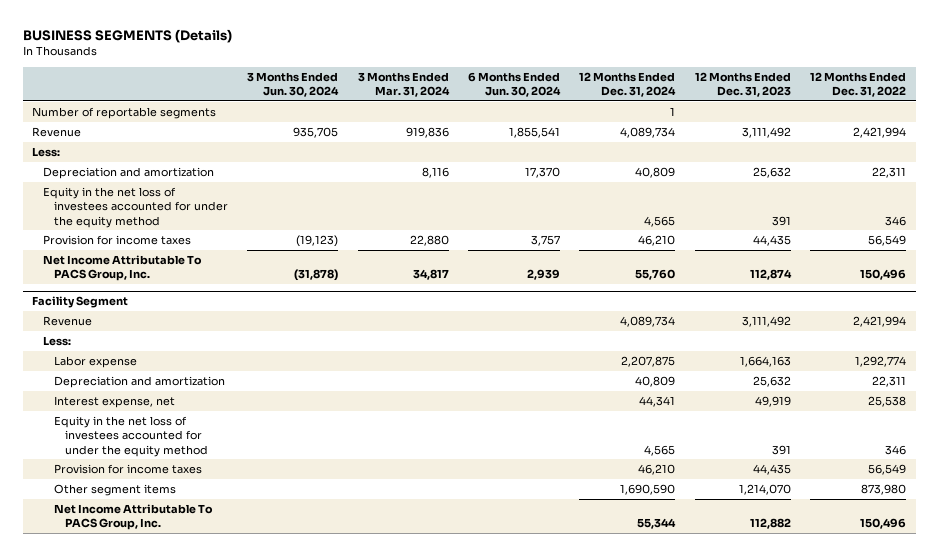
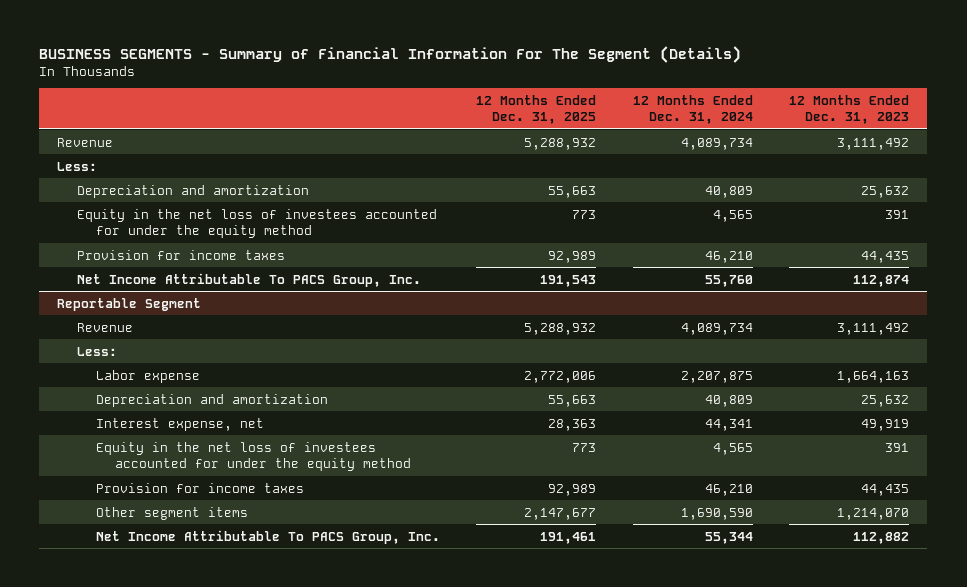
- BUSINESS SEGMENTS (Details)
+ BUSINESS SEGMENTS - Summary of Financial Information For The Segment (Details)
- | 3 Months Ended Jun. 30, 2024 | 3 Months Ended Mar. 31, 2024 | 6 Months Ended Jun. 30, 2024 | 12 Months Ended Dec. 31, 2024 | 12 Months Ended Dec. 31, 2023 | 12 Months Ended Dec. 31, 2022
+ | 12 Months Ended Dec. 31, 2025 | 12 Months Ended Dec. 31, 2024 | 12 Months Ended Dec. 31, 2023
- Number of reportable segments | | | | 1 | |
- Facility Segment
+ Reportable Segment

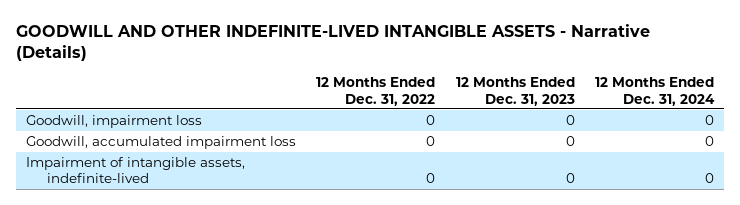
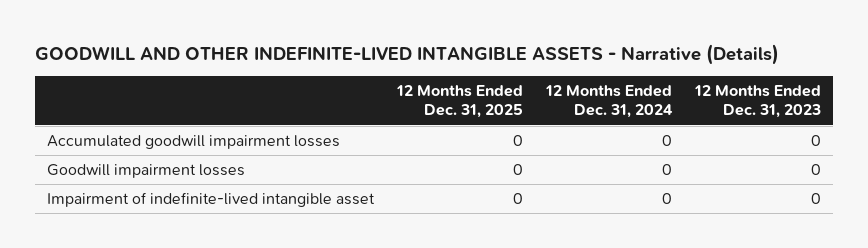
- | 12 Months Ended Dec. 31, 2022 | 12 Months Ended Dec. 31, 2023 | 12 Months Ended Dec. 31, 2024
+ | 12 Months Ended Dec. 31, 2025 | 12 Months Ended Dec. 31, 2024 | 12 Months Ended Dec. 31, 2023
- Goodwill, impairment loss | 0 | 0 | 0
- Goodwill, accumulated impairment loss | 0 | 0 | 0
- Impairment of intangible assets, indefinite-lived | 0 | 0 | 0
+ Accumulated goodwill impairment losses | 0 | 0 | 0
+ Goodwill impairment losses | 0 | 0 | 0
+ Impairment of indefinite-lived intangible asset | 0 | 0 | 0

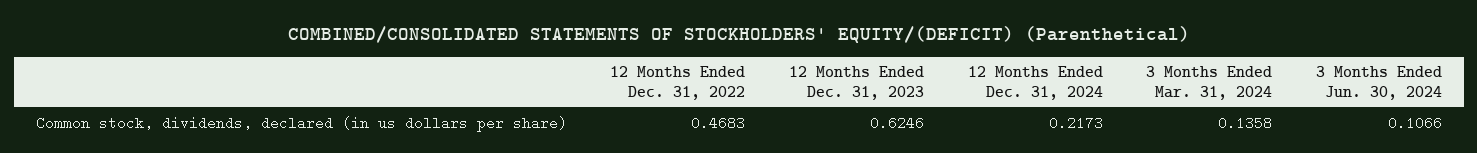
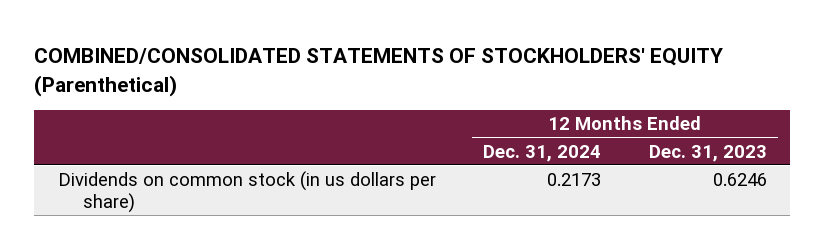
- COMBINED/CONSOLIDATED STATEMENTS OF STOCKHOLDERS' EQUITY/(DEFICIT) (Parenthetical)
+ COMBINED/CONSOLIDATED STATEMENTS OF STOCKHOLDERS' EQUITY (Parenthetical)
- | 12 Months Ended Dec. 31, 2022 | 12 Months Ended Dec. 31, 2023 | 12 Months Ended Dec. 31, 2024 | 3 Months Ended Mar. 31, 2024 | 3 Months Ended Jun. 30, 2024
+ | 12 Months Ended Dec. 31, 2024 | 12 Months Ended Dec. 31, 2023
- Common stock, dividends, declared (in us dollars per share) | 0.4683 | 0.6246 | 0.2173 | 0.1358 | 0.1066
+ Dividends on common stock (in us dollars per share) | 0.2173 | 0.6246

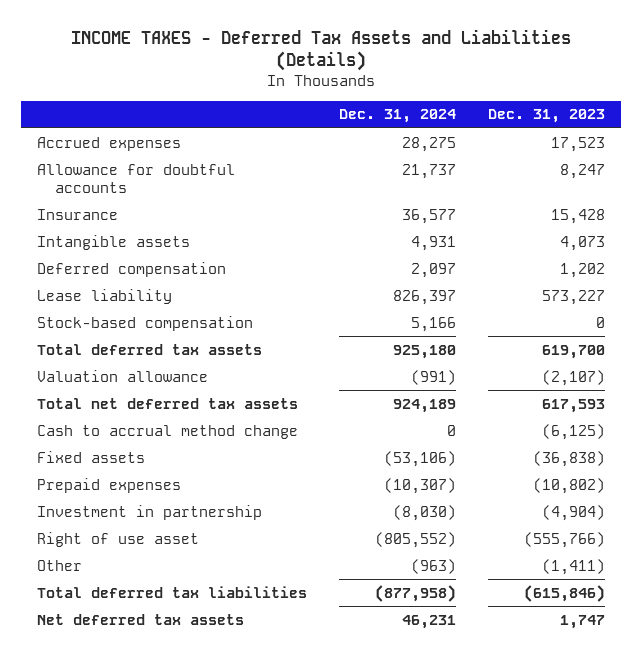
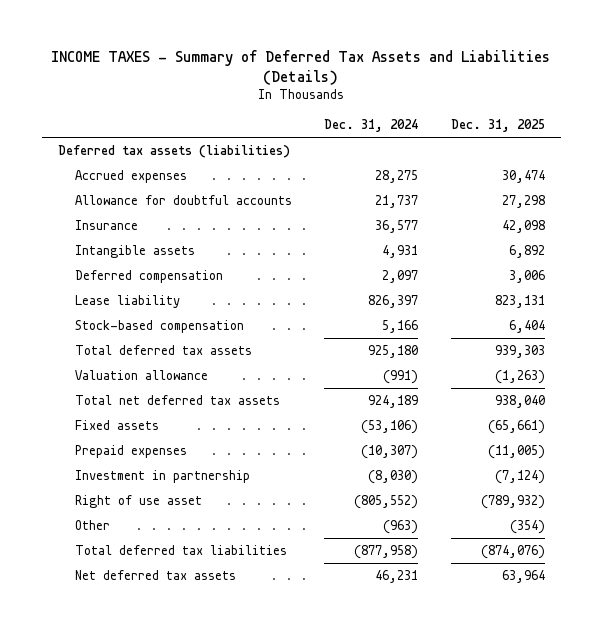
- INCOME TAXES - Deferred Tax Assets and Liabilities (Details)
+ INCOME TAXES - Summary of Deferred Tax Assets and Liabilities (Details)
- | Dec. 31, 2024 | Dec. 31, 2023
+ | Dec. 31, 2024 | Dec. 31, 2025
+ Deferred tax assets (liabilities)
- Cash to accrual method change | 0 | (6,125)

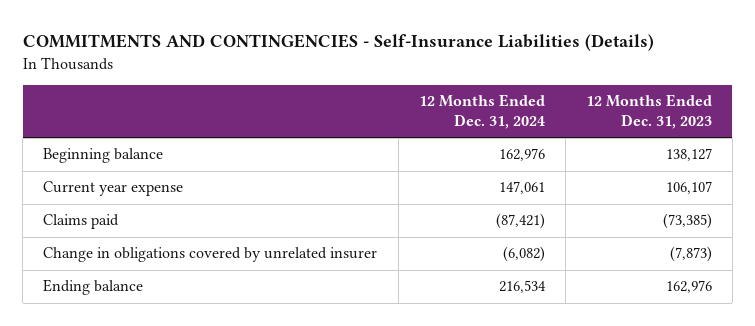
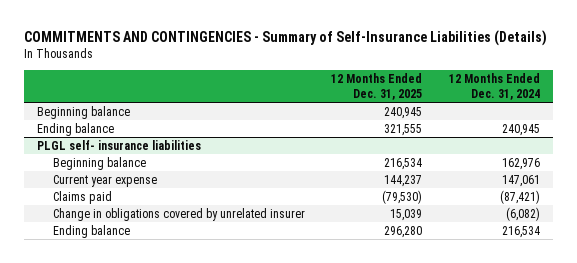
- COMMITMENTS AND CONTINGENCIES - Self-Insurance Liabilities (Details)
+ COMMITMENTS AND CONTINGENCIES - Summary of Self-Insurance Liabilities (Details)
- | 12 Months Ended Dec. 31, 2024 | 12 Months Ended Dec. 31, 2023
+ | 12 Months Ended Dec. 31, 2025 | 12 Months Ended Dec. 31, 2024
+ Beginning balance | 240,945 |
+ Ending balance | 321,555 | 240,945
+ PLGL self- insurance liabilities

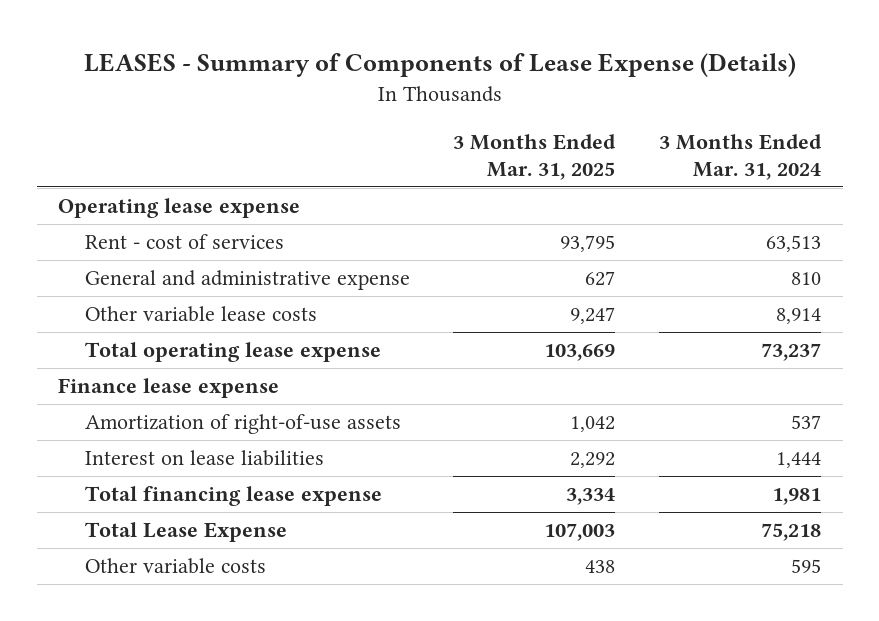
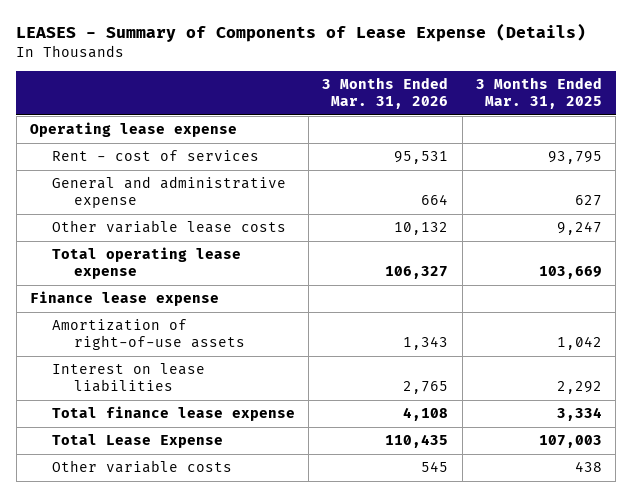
- | 3 Months Ended Mar. 31, 2025 | 3 Months Ended Mar. 31, 2024
+ | 3 Months Ended Mar. 31, 2026 | 3 Months Ended Mar. 31, 2025
- Total financing lease expense | 3,334 | 1,981
+ Total finance lease expense | 4,108 | 3,334

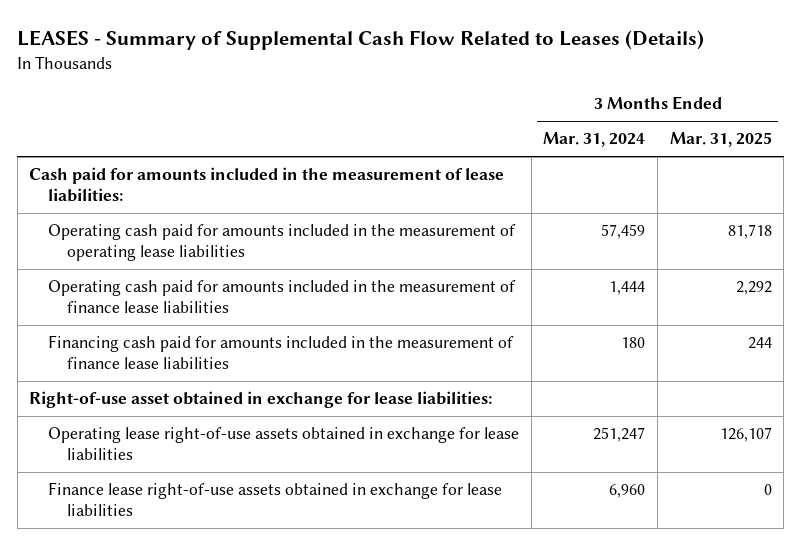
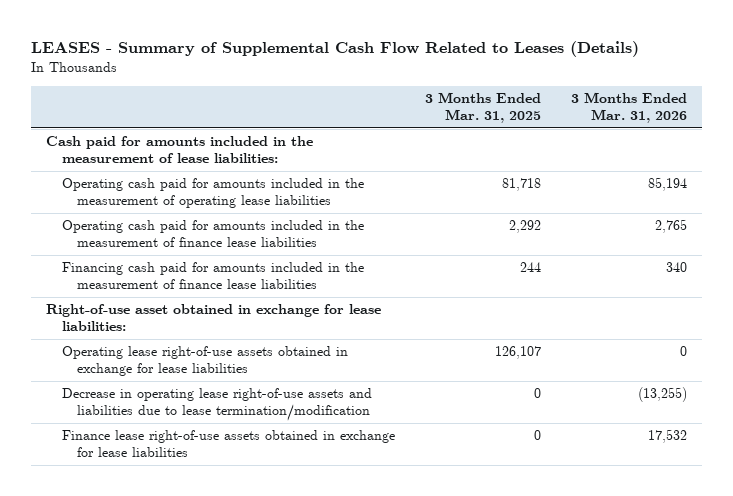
- | 3 Months Ended Mar. 31, 2024 | 3 Months Ended Mar. 31, 2025
+ | 3 Months Ended Mar. 31, 2025 | 3 Months Ended Mar. 31, 2026
+ Decrease in operating lease right-of-use assets and liabilities due to lease termination/modification | 0 | (13,255)

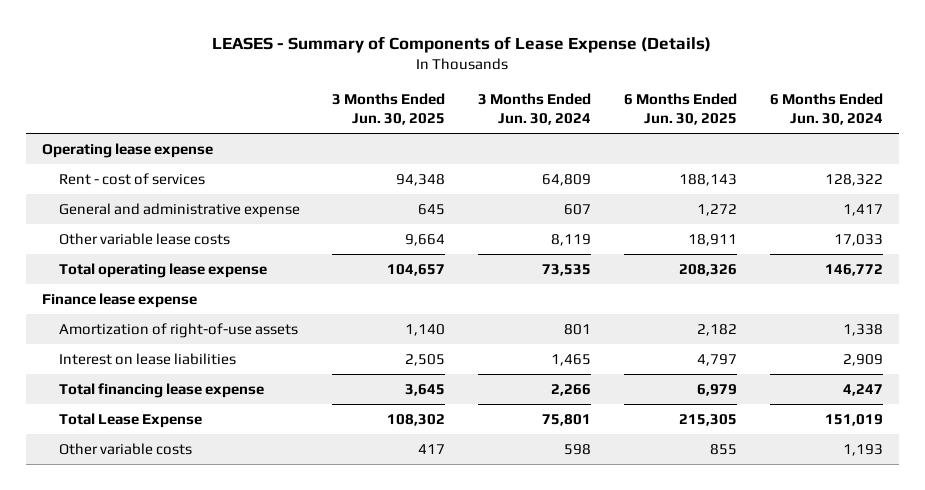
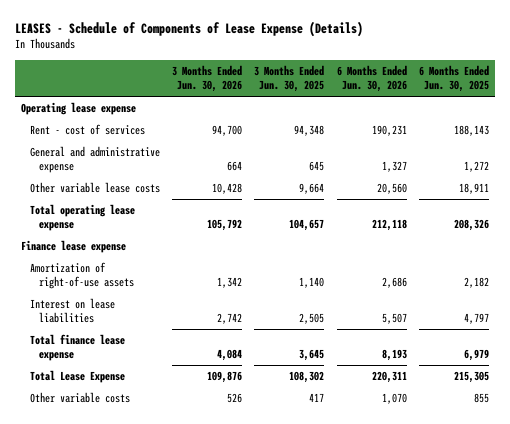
- LEASES - Summary of Components of Lease Expense (Details)
+ LEASES - Schedule of Components of Lease Expense (Details)
- | 3 Months Ended Jun. 30, 2025 | 3 Months Ended Jun. 30, 2024 | 6 Months Ended Jun. 30, 2025 | 6 Months Ended Jun. 30, 2024
+ | 3 Months Ended Jun. 30, 2026 | 3 Months Ended Jun. 30, 2025 | 6 Months Ended Jun. 30, 2026 | 6 Months Ended Jun. 30, 2025
- Total financing lease expense | 3,645 | 2,266 | 6,979 | 4,247
+ Total finance lease expense | 4,084 | 3,645 | 8,193 | 6,979

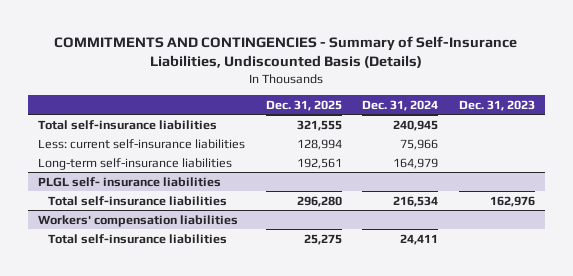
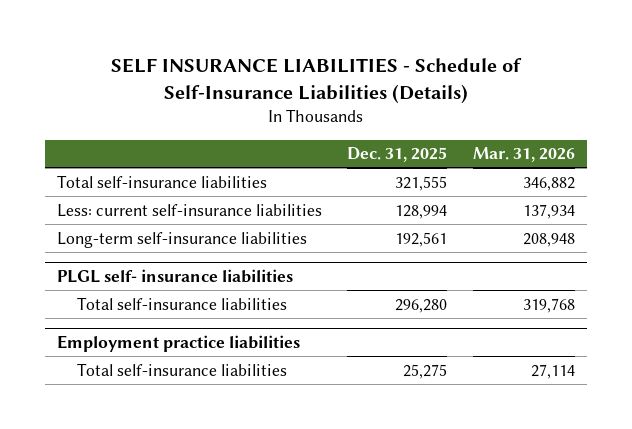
- COMMITMENTS AND CONTINGENCIES - Summary of Self-Insurance Liabilities, Undiscounted Basis (Details)
+ SELF INSURANCE LIABILITIES - Schedule of Self-Insurance Liabilities (Details)
- | Dec. 31, 2025 | Dec. 31, 2024 | Dec. 31, 2023
+ | Dec. 31, 2025 | Mar. 31, 2026
- Workers' compensation liabilities
+ Employment practice liabilities

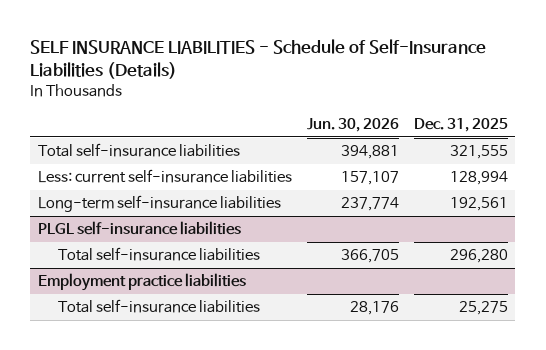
- | Dec. 31, 2025 | Mar. 31, 2026
+ | Jun. 30, 2026 | Dec. 31, 2025
- PLGL self- insurance liabilities
+ PLGL self-insurance liabilities

